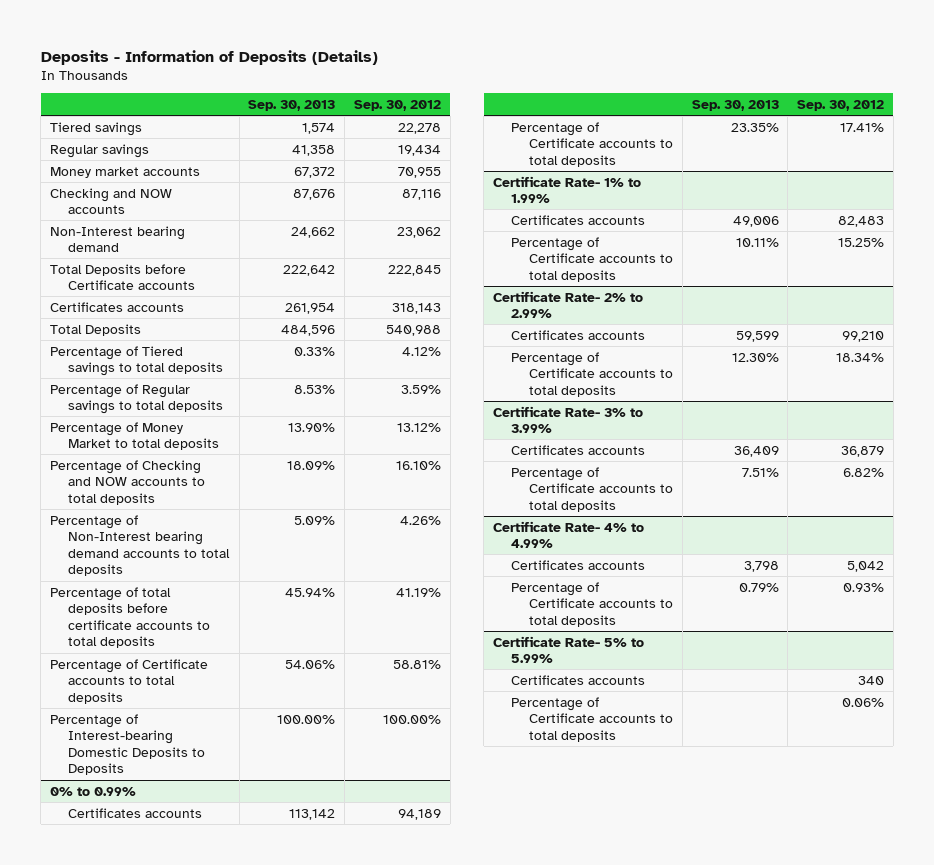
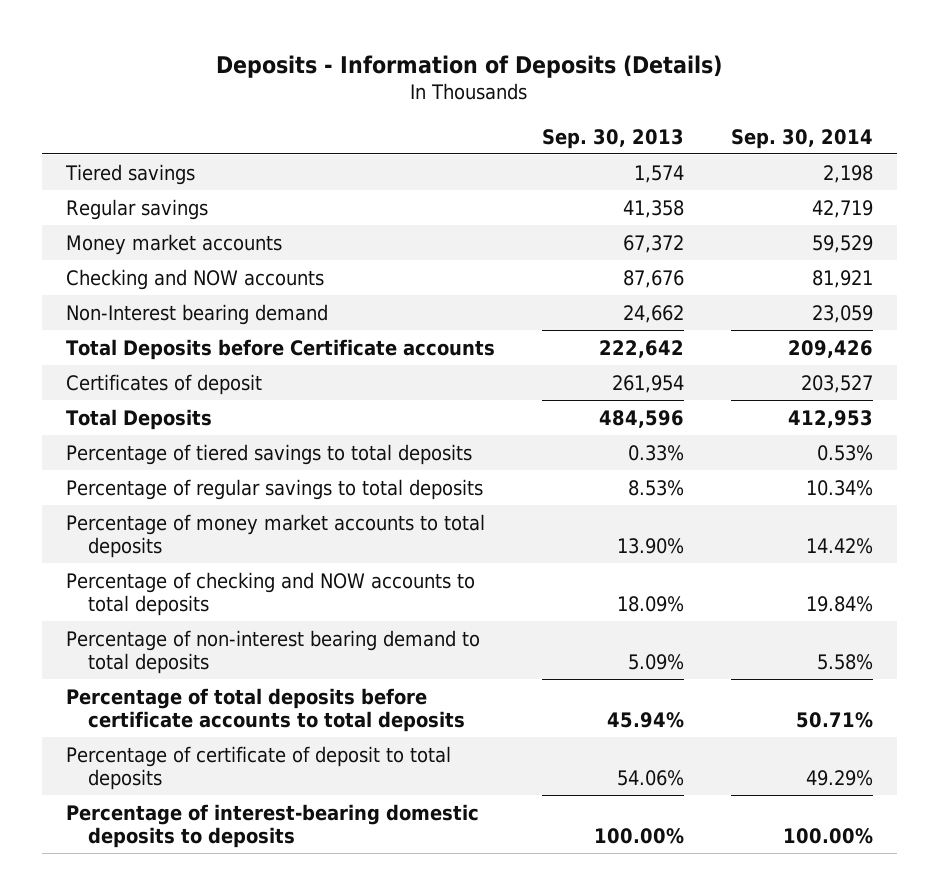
- | Sep. 30, 2013 | Sep. 30, 2012
+ | Sep. 30, 2013 | Sep. 30, 2014
- Certificates accounts | 261,954 | 318,143
+ Certificates of deposit | 261,954 | 203,527
- Percentage of Tiered savings to total deposits | 0.33% | 4.12%
- Percentage of Regular savings to total deposits | 8.53% | 3.59%
- Percentage of Money Market to total deposits | 13.90% | 13.12%
- Percentage of Checking and NOW accounts to total deposits | 18.09% | 16.10%
- Percentage of Non-Interest bearing demand accounts to total deposits | 5.09% | 4.26%
+ Percentage of tiered savings to total deposits | 0.33% | 0.53%
+ Percentage of regular savings to total deposits | 8.53% | 10.34%
+ Percentage of money market accounts to total deposits | 13.90% | 14.42%
+ Percentage of checking and NOW accounts to total deposits | 18.09% | 19.84%
+ Percentage of non-interest bearing demand to total deposits | 5.09% | 5.58%
- Percentage of Certificate accounts to total deposits | 54.06% | 58.81%
- Percentage of Interest-bearing Domestic Deposits to Deposits | 100.00% | 100.00%
- 0% to 0.99%
- Certificates accounts | 113,142 | 94,189
- Percentage of Certificate accounts to total deposits | 23.35% | 17.41%
- Certificate Rate- 1% to 1.99%
- Certificates accounts | 49,006 | 82,483
- Percentage of Certificate accounts to total deposits | 10.11% | 15.25%
- Certificate Rate- 2% to 2.99%
- Certificates accounts | 59,599 | 99,210
- Percentage of Certificate accounts to total deposits | 12.30% | 18.34%
- Certificate Rate- 3% to 3.99%
- Certificates accounts | 36,409 | 36,879
- Percentage of Certificate accounts to total deposits | 7.51% | 6.82%
- Certificate Rate- 4% to 4.99%
- Certificates accounts | 3,798 | 5,042
- Percentage of Certificate accounts to total deposits | 0.79% | 0.93%
- Certificate Rate- 5% to 5.99%
- Certificates accounts | | 340
- Percentage of Certificate accounts to total deposits | | 0.06%
+ Percentage of certificate of deposit to total deposits | 54.06% | 49.29%
+ Percentage of interest-bearing domestic deposits to deposits | 100.00% | 100.00%

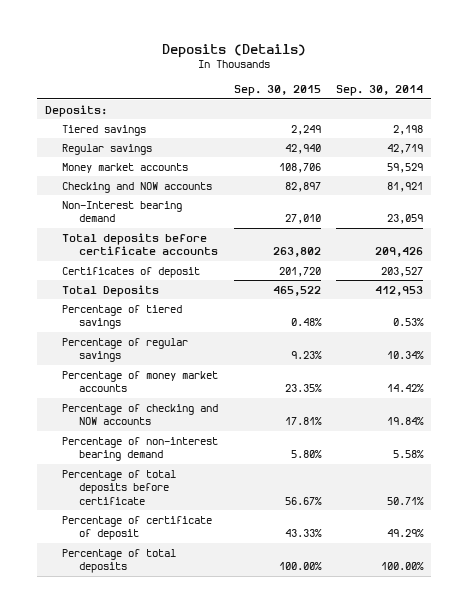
- Deposits - Information of Deposits (Details)
+ Deposits (Details)
- | Sep. 30, 2013 | Sep. 30, 2014
+ | Sep. 30, 2015 | Sep. 30, 2014
+ Deposits:
- Total Deposits before Certificate accounts | 222,642 | 209,426
+ Total deposits before certificate accounts | 263,802 | 209,426
- Percentage of tiered savings to total deposits | 0.33% | 0.53%
- Percentage of regular savings to total deposits | 8.53% | 10.34%
- Percentage of money market accounts to total deposits | 13.90% | 14.42%
- Percentage of checking and NOW accounts to total deposits | 18.09% | 19.84%
- Percentage of non-interest bearing demand to total deposits | 5.09% | 5.58%
- Percentage of total deposits before certificate accounts to total deposits | 45.94% | 50.71%
- Percentage of certificate of deposit to total deposits | 54.06% | 49.29%
- Percentage of interest-bearing domestic deposits to deposits | 100.00% | 100.00%
+ Percentage of tiered savings | 0.48% | 0.53%
+ Percentage of regular savings | 9.23% | 10.34%
+ Percentage of money market accounts | 23.35% | 14.42%
+ Percentage of checking and NOW accounts | 17.81% | 19.84%
+ Percentage of non-interest bearing demand | 5.80% | 5.58%
+ Percentage of total deposits before certificate | 56.67% | 50.71%
+ Percentage of certificate of deposit | 43.33% | 49.29%
+ Percentage of total deposits | 100.00% | 100.00%

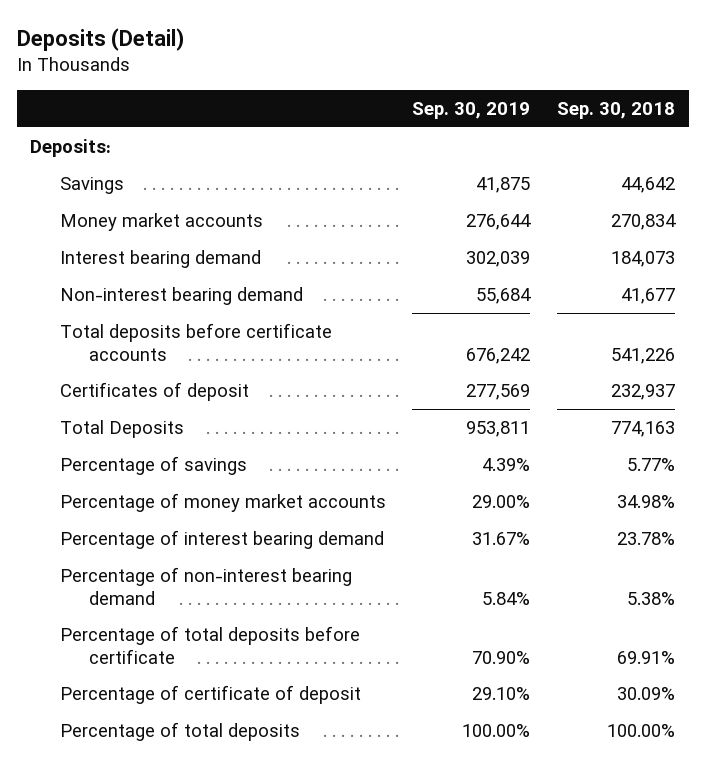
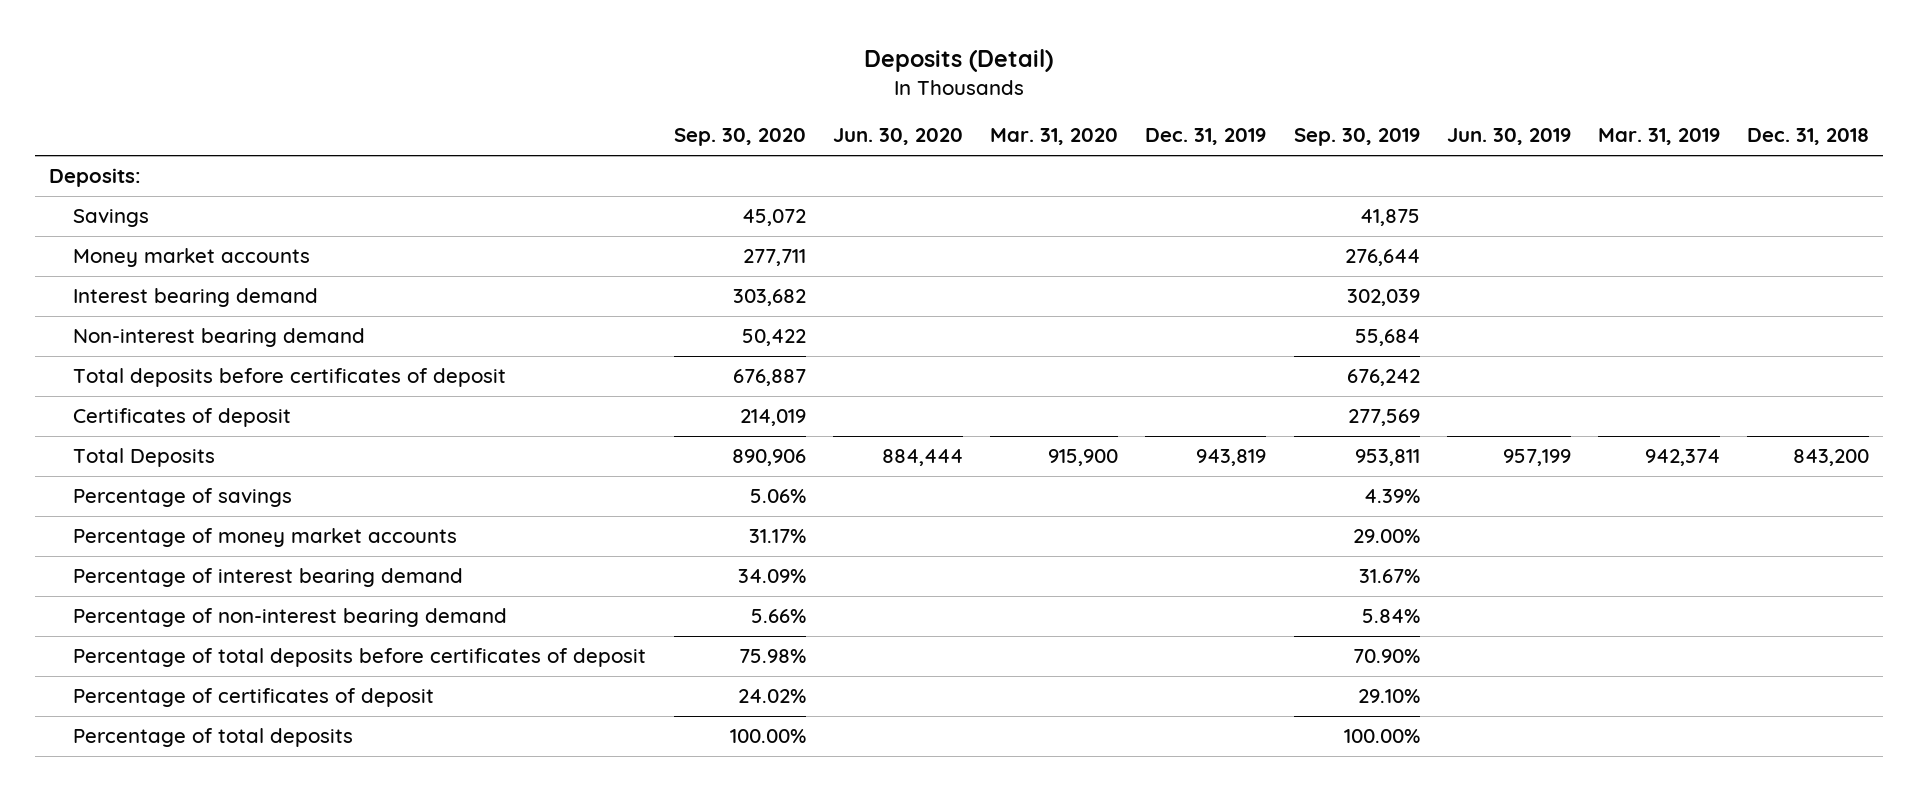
- | Sep. 30, 2019 | Sep. 30, 2018
+ | Sep. 30, 2020 | Jun. 30, 2020 | Mar. 31, 2020 | Dec. 31, 2019 | Sep. 30, 2019 | Jun. 30, 2019 | Mar. 31, 2019 | Dec. 31, 2018
- Total deposits before certificate accounts | 676,242 | 541,226
+ Total deposits before certificates of deposit | 676,887 | | | | 676,242 | | |
- Percentage of total deposits before certificate | 70.90% | 69.91%
- Percentage of certificate of deposit | 29.10% | 30.09%
+ Percentage of total deposits before certificates of deposit | 75.98% | | | | 70.90% | | |
+ Percentage of certificates of deposit | 24.02% | | | | 29.10% | | |

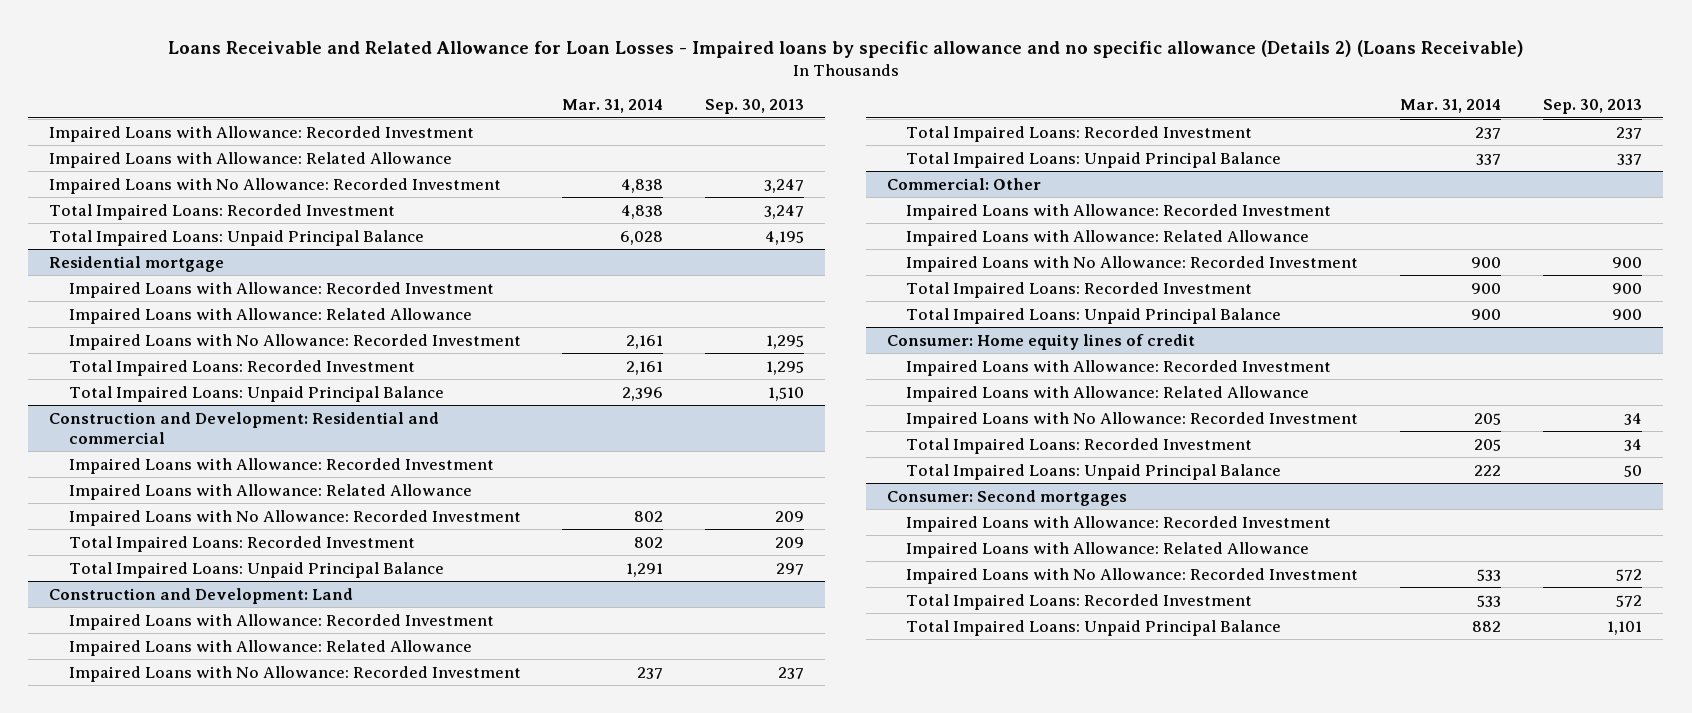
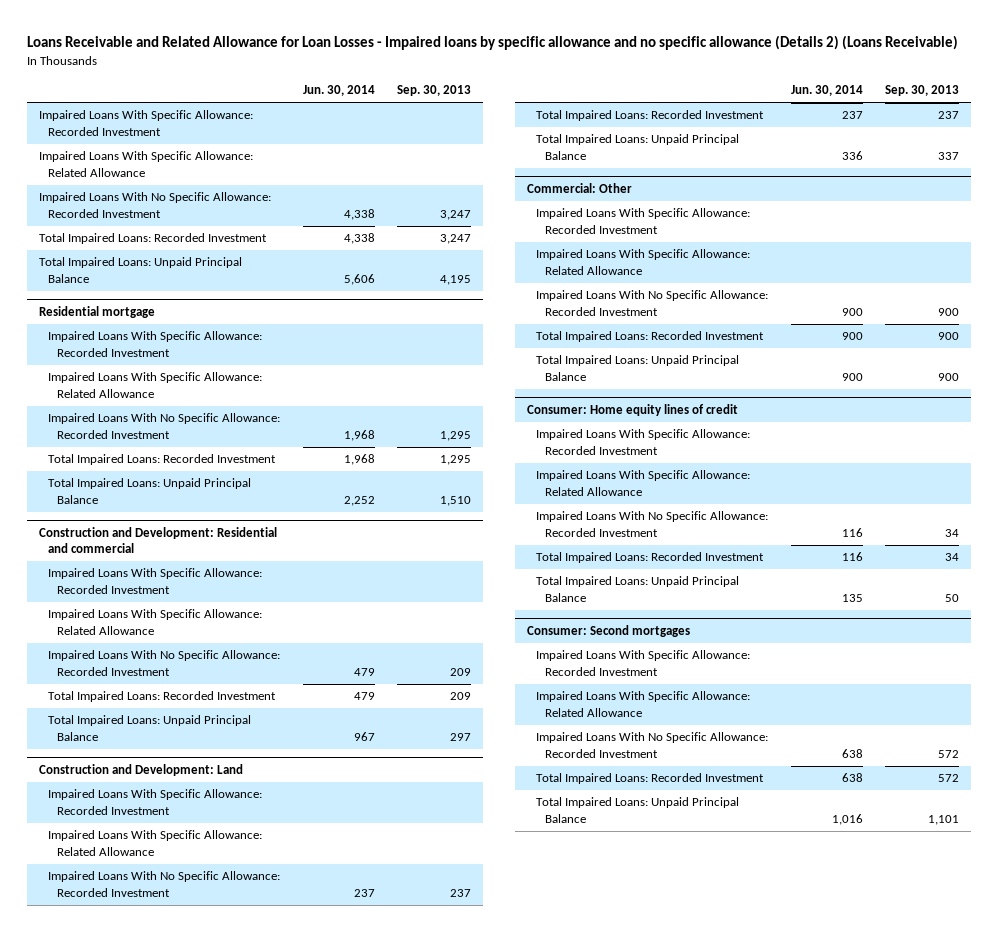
- | Mar. 31, 2014 | Sep. 30, 2013
+ | Jun. 30, 2014 | Sep. 30, 2013
- Impaired Loans with Allowance: Recorded Investment
- Impaired Loans with Allowance: Related Allowance
- Impaired Loans with No Allowance: Recorded Investment | 4,838 | 3,247
+ Impaired Loans With Specific Allowance: Recorded Investment
+ Impaired Loans With Specific Allowance: Related Allowance
+ Impaired Loans With No Specific Allowance: Recorded Investment | 4,338 | 3,247
@ Residential mortgage
- Impaired Loans with Allowance: Recorded Investment
- Impaired Loans with Allowance: Related Allowance
- Impaired Loans with No Allowance: Recorded Investment | 2,161 | 1,295
+ Impaired Loans With Specific Allowance: Recorded Investment
+ Impaired Loans With Specific Allowance: Related Allowance
+ Impaired Loans With No Specific Allowance: Recorded Investment | 1,968 | 1,295
@ Construction and Development: Residential and commercial
- Impaired Loans with Allowance: Recorded Investment
- Impaired Loans with Allowance: Related Allowance
- Impaired Loans with No Allowance: Recorded Investment | 802 | 209
+ Impaired Loans With Specific Allowance: Recorded Investment
+ Impaired Loans With Specific Allowance: Related Allowance
+ Impaired Loans With No Specific Allowance: Recorded Investment | 479 | 209
@ Construction and Development: Land
- Impaired Loans with Allowance: Recorded Investment
- Impaired Loans with Allowance: Related Allowance
- Impaired Loans with No Allowance: Recorded Investment | 237 | 237
+ Impaired Loans With Specific Allowance: Recorded Investment
+ Impaired Loans With Specific Allowance: Related Allowance
+ Impaired Loans With No Specific Allowance: Recorded Investment | 237 | 237
@ Commercial: Other
- Impaired Loans with Allowance: Recorded Investment
- Impaired Loans with Allowance: Related Allowance
- Impaired Loans with No Allowance: Recorded Investment | 900 | 900
+ Impaired Loans With Specific Allowance: Recorded Investment
+ Impaired Loans With Specific Allowance: Related Allowance
+ Impaired Loans With No Specific Allowance: Recorded Investment | 900 | 900
@ Consumer: Home equity lines of credit
- Impaired Loans with Allowance: Recorded Investment
- Impaired Loans with Allowance: Related Allowance
- Impaired Loans with No Allowance: Recorded Investment | 205 | 34
+ Impaired Loans With Specific Allowance: Recorded Investment
+ Impaired Loans With Specific Allowance: Related Allowance
+ Impaired Loans With No Specific Allowance: Recorded Investment | 116 | 34
@ Consumer: Second mortgages
- Impaired Loans with Allowance: Recorded Investment
- Impaired Loans with Allowance: Related Allowance
- Impaired Loans with No Allowance: Recorded Investment | 533 | 572
+ Impaired Loans With Specific Allowance: Recorded Investment
+ Impaired Loans With Specific Allowance: Related Allowance
+ Impaired Loans With No Specific Allowance: Recorded Investment | 638 | 572

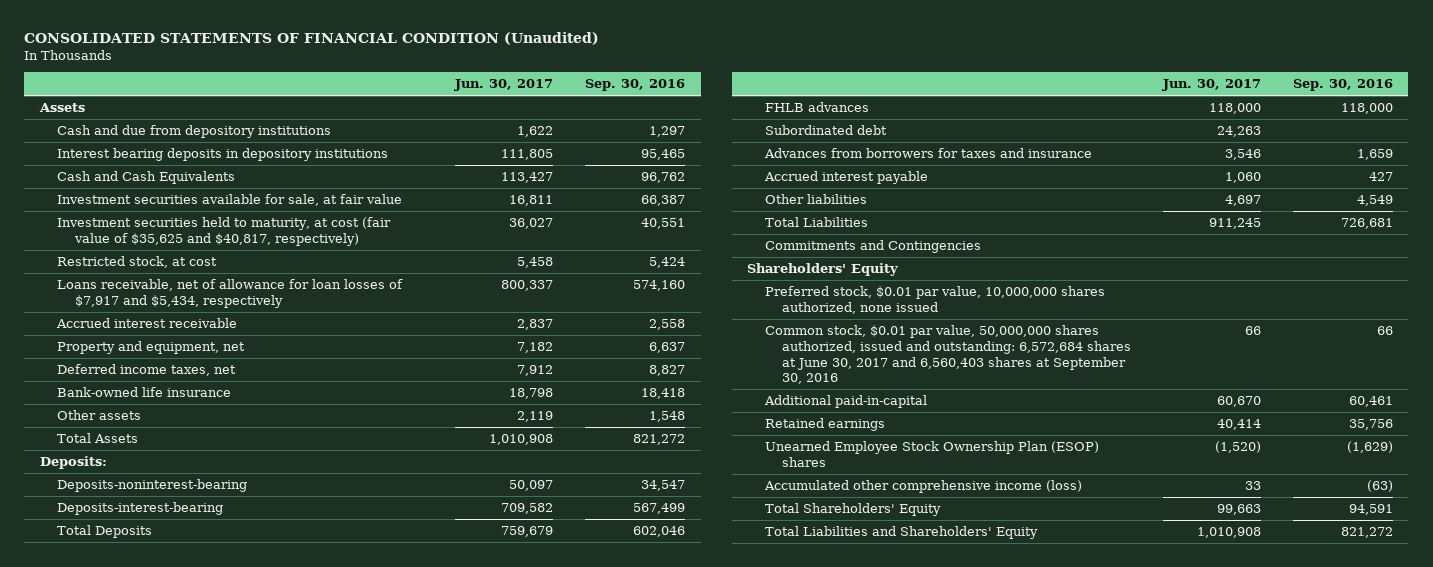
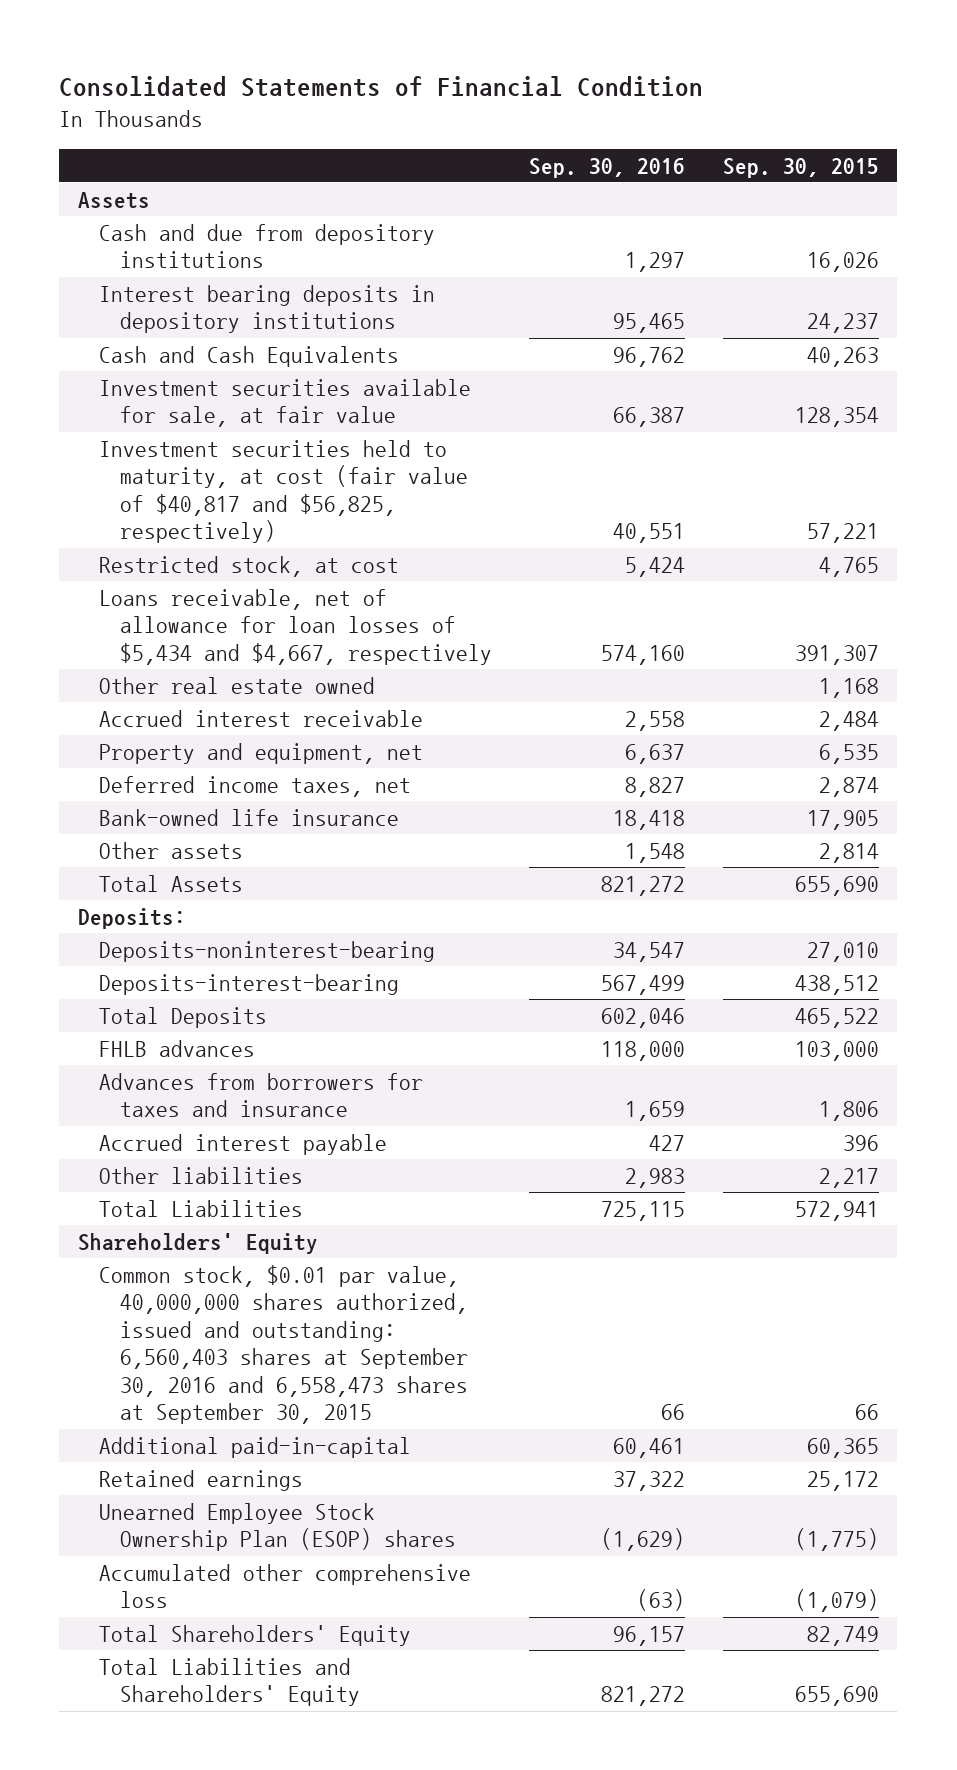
- CONSOLIDATED STATEMENTS OF FINANCIAL CONDITION (Unaudited)
+ Consolidated Statements of Financial Condition
- | Jun. 30, 2017 | Sep. 30, 2016
+ | Sep. 30, 2016 | Sep. 30, 2015
- Investment securities held to maturity, at cost (fair value of $35,625 and $40,817, respectively) | 36,027 | 40,551
+ Investment securities held to maturity, at cost (fair value of $40,817 and $56,825, respectively) | 40,551 | 57,221
- Loans receivable, net of allowance for loan losses of $7,917 and $5,434, respectively | 800,337 | 574,160
+ Loans receivable, net of allowance for loan losses of $5,434 and $4,667, respectively | 574,160 | 391,307
+ Other real estate owned | | 1,168
- Subordinated debt | 24,263 |
- Other liabilities | 4,697 | 4,549
- Total Liabilities | 911,245 | 726,681
- Commitments and Contingencies
+ Other liabilities | 2,983 | 2,217
+ Total Liabilities | 725,115 | 572,941
- Preferred stock, $0.01 par value, 10,000,000 shares authorized, none issued
- Common stock, $0.01 par value, 50,000,000 shares authorized, issued and outstanding: 6,572,684 shares at June 30, 2017 and 6,560,403 shares at September 30, 2016 | 66 | 66
+ Common stock, $0.01 par value, 40,000,000 shares authorized, issued and outstanding: 6,560,403 shares at September 30, 2016 and 6,558,473 shares at September 30, 2015 | 66 | 66
- Retained earnings | 40,414 | 35,756
+ Retained earnings | 37,322 | 25,172
- Accumulated other comprehensive income (loss) | 33 | (63)
- Total Shareholders' Equity | 99,663 | 94,591
+ Accumulated other comprehensive loss | (63) | (1,079)
+ Total Shareholders' Equity | 96,157 | 82,749

